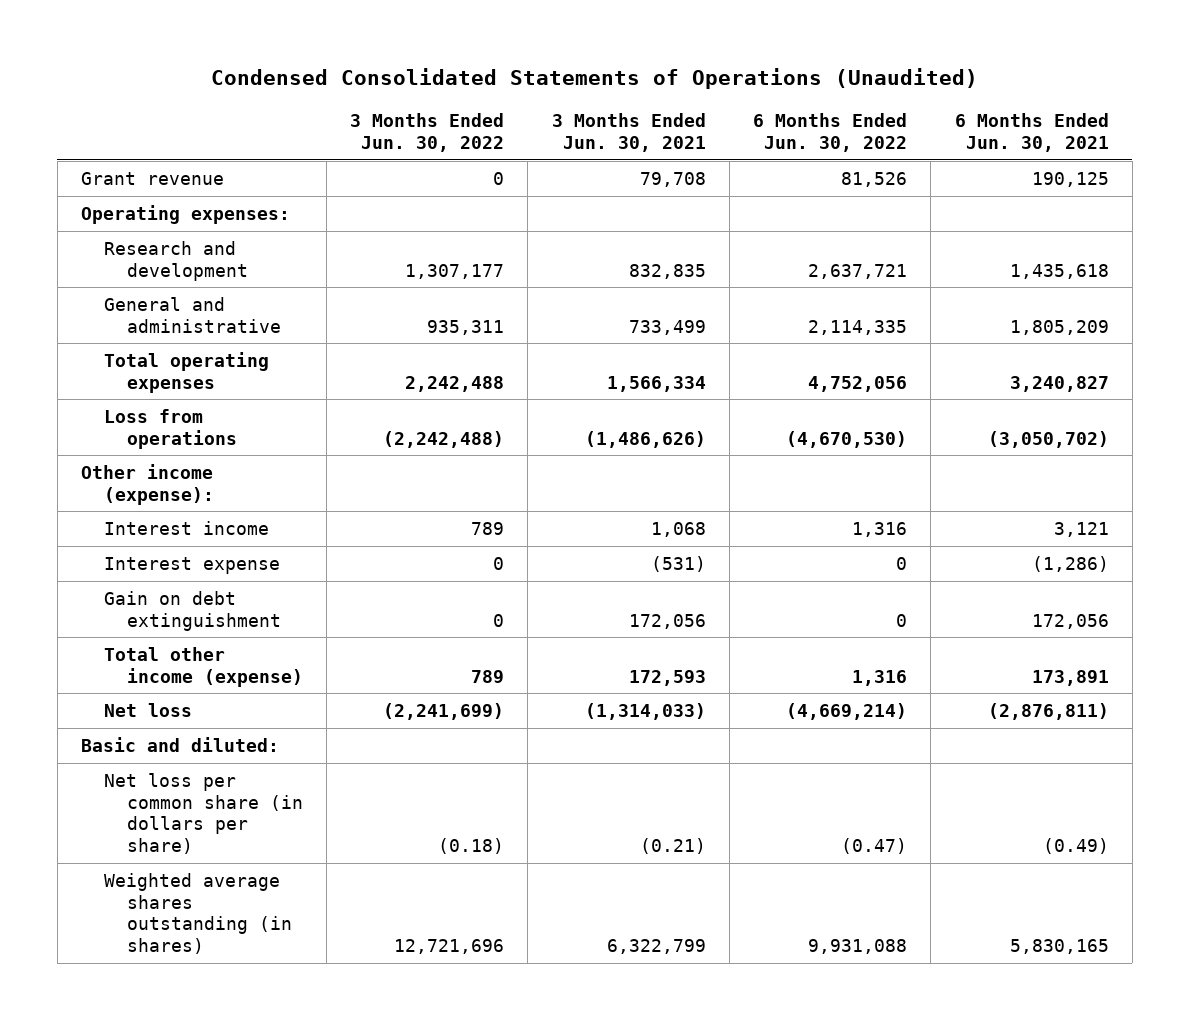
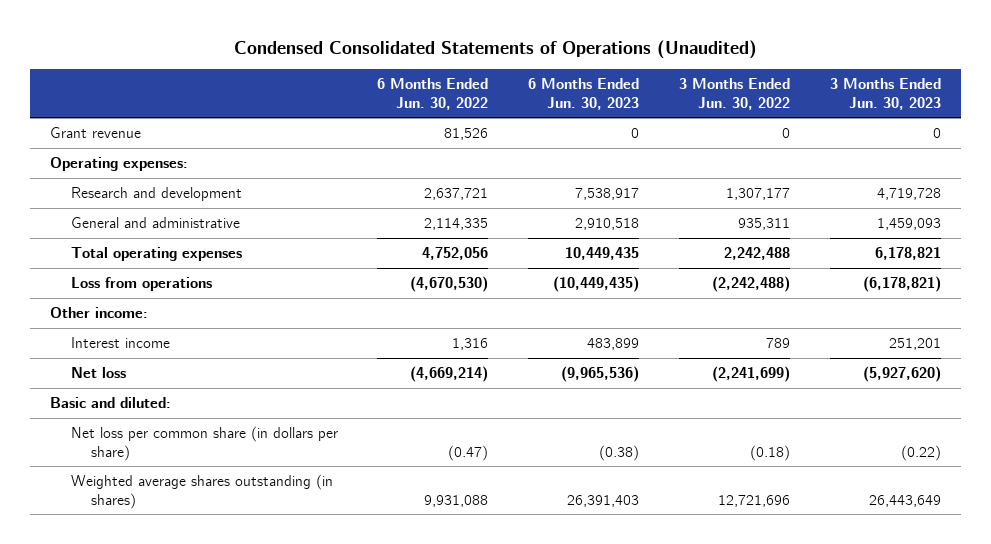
- | 3 Months Ended Jun. 30, 2022 | 3 Months Ended Jun. 30, 2021 | 6 Months Ended Jun. 30, 2022 | 6 Months Ended Jun. 30, 2021
+ | 6 Months Ended Jun. 30, 2022 | 6 Months Ended Jun. 30, 2023 | 3 Months Ended Jun. 30, 2022 | 3 Months Ended Jun. 30, 2023
- Other income (expense):
+ Other income:
- Interest expense | 0 | (531) | 0 | (1,286)
- Gain on debt extinguishment | 0 | 172,056 | 0 | 172,056
- Total other income (expense) | 789 | 172,593 | 1,316 | 173,891

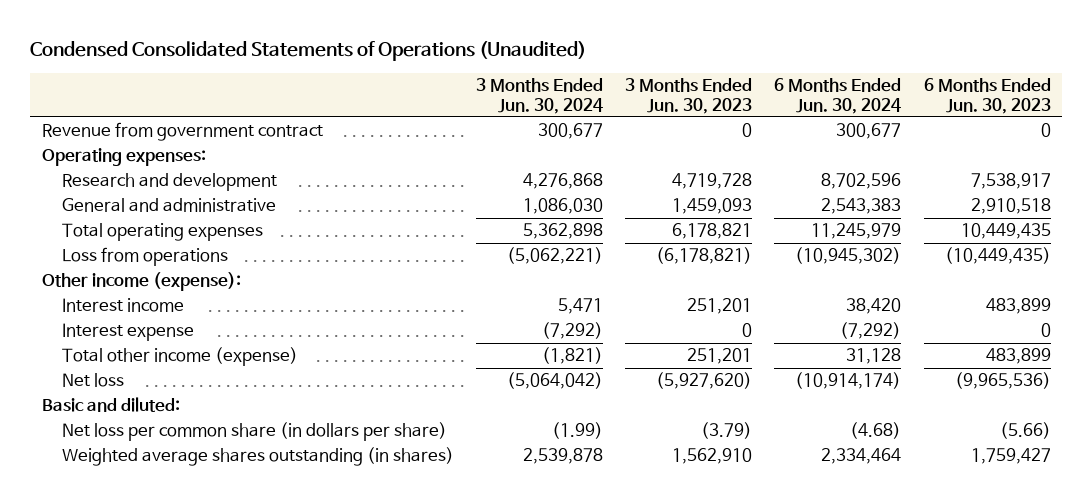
- | 6 Months Ended Jun. 30, 2022 | 6 Months Ended Jun. 30, 2023 | 3 Months Ended Jun. 30, 2022 | 3 Months Ended Jun. 30, 2023
+ | 3 Months Ended Jun. 30, 2024 | 3 Months Ended Jun. 30, 2023 | 6 Months Ended Jun. 30, 2024 | 6 Months Ended Jun. 30, 2023
- Grant revenue | 81,526 | 0 | 0 | 0
+ Revenue from government contract | 300,677 | 0 | 300,677 | 0
- Other income:
+ Other income (expense):
+ Interest expense | (7,292) | 0 | (7,292) | 0
+ Total other income (expense) | (1,821) | 251,201 | 31,128 | 483,899
- Net loss per common share (in dollars per share) | (0.47) | (0.38) | (0.18) | (0.22)
- Weighted average shares outstanding (in shares) | 9,931,088 | 26,391,403 | 12,721,696 | 26,443,649
+ Net loss per common share (in dollars per share) | (1.99) | (3.79) | (4.68) | (5.66)
+ Weighted average shares outstanding (in shares) | 2,539,878 | 1,562,910 | 2,334,464 | 1,759,427

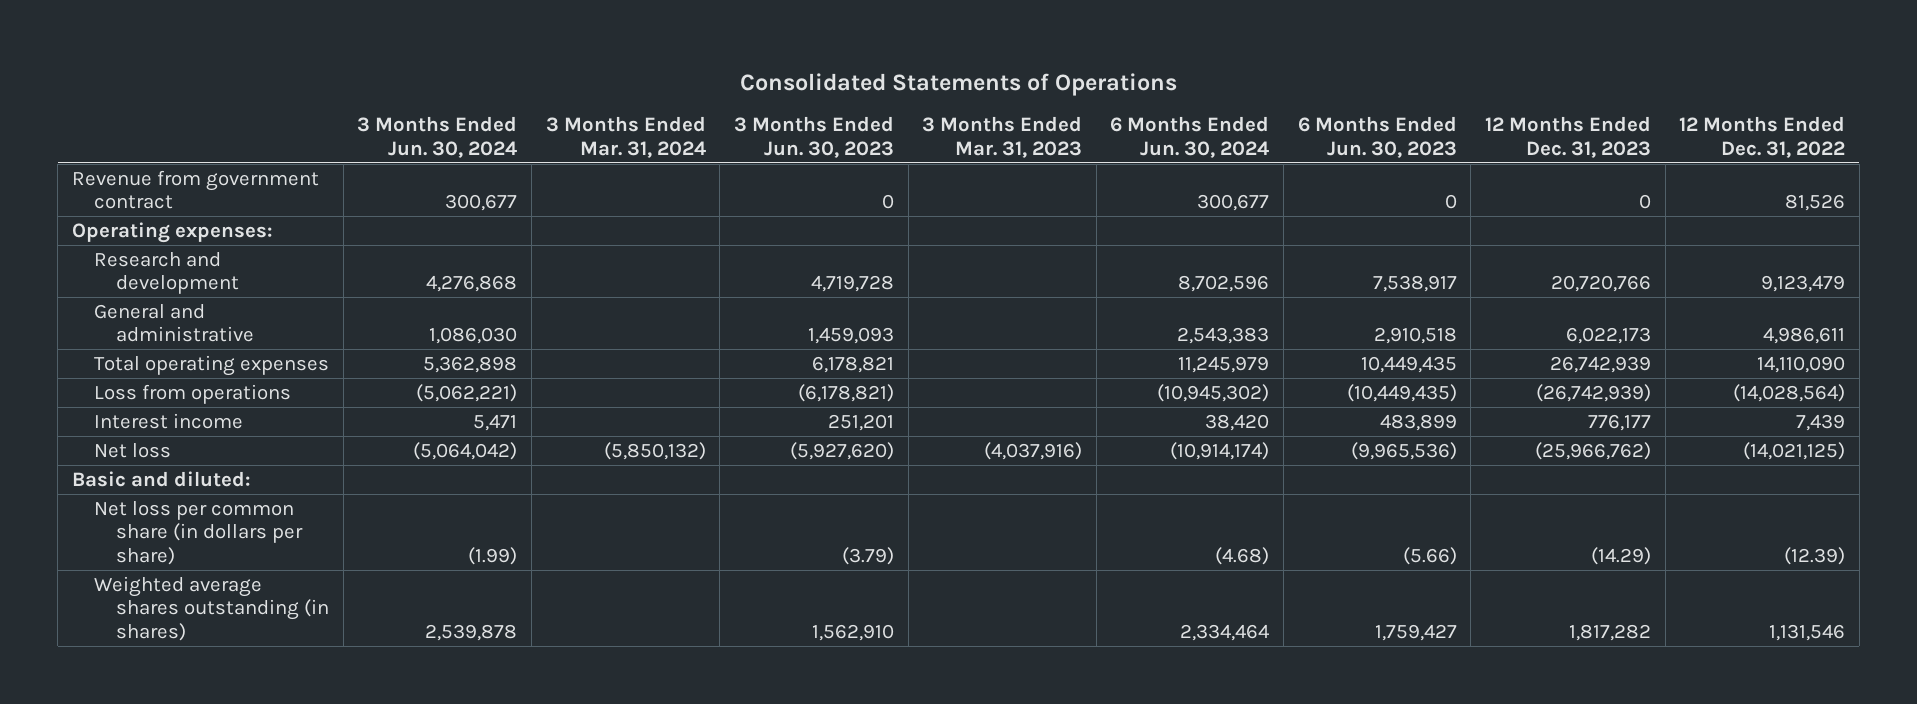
- Condensed Consolidated Statements of Operations (Unaudited)
+ Consolidated Statements of Operations
- | 3 Months Ended Jun. 30, 2024 | 3 Months Ended Jun. 30, 2023 | 6 Months Ended Jun. 30, 2024 | 6 Months Ended Jun. 30, 2023
+ | 3 Months Ended Jun. 30, 2024 | 3 Months Ended Mar. 31, 2024 | 3 Months Ended Jun. 30, 2023 | 3 Months Ended Mar. 31, 2023 | 6 Months Ended Jun. 30, 2024 | 6 Months Ended Jun. 30, 2023 | 12 Months Ended Dec. 31, 2023 | 12 Months Ended Dec. 31, 2022
- Other income (expense):
- Interest expense | (7,292) | 0 | (7,292) | 0
- Total other income (expense) | (1,821) | 251,201 | 31,128 | 483,899

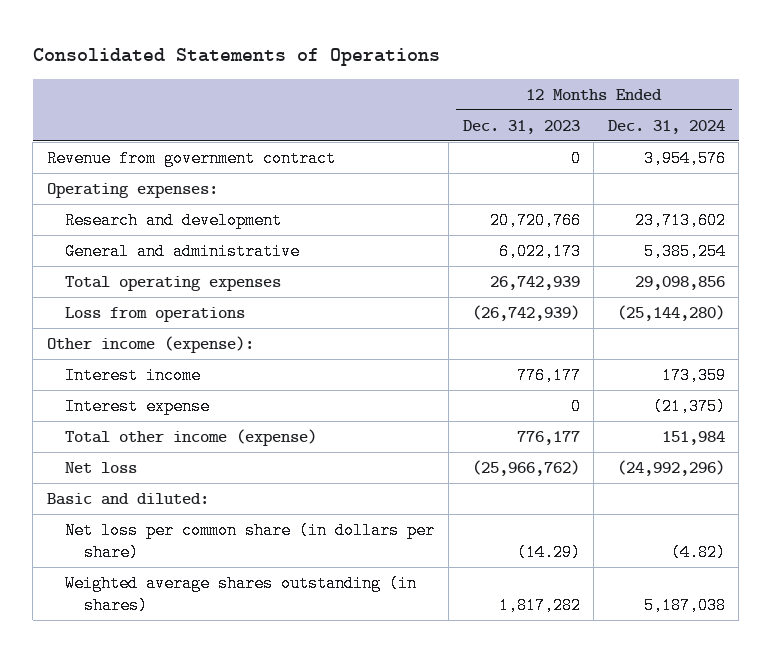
- | 3 Months Ended Jun. 30, 2024 | 3 Months Ended Mar. 31, 2024 | 3 Months Ended Jun. 30, 2023 | 3 Months Ended Mar. 31, 2023 | 6 Months Ended Jun. 30, 2024 | 6 Months Ended Jun. 30, 2023 | 12 Months Ended Dec. 31, 2023 | 12 Months Ended Dec. 31, 2022
+ | 12 Months Ended Dec. 31, 2023 | 12 Months Ended Dec. 31, 2024
+ Other income (expense):
+ Interest expense | 0 | (21,375)
+ Total other income (expense) | 776,177 | 151,984

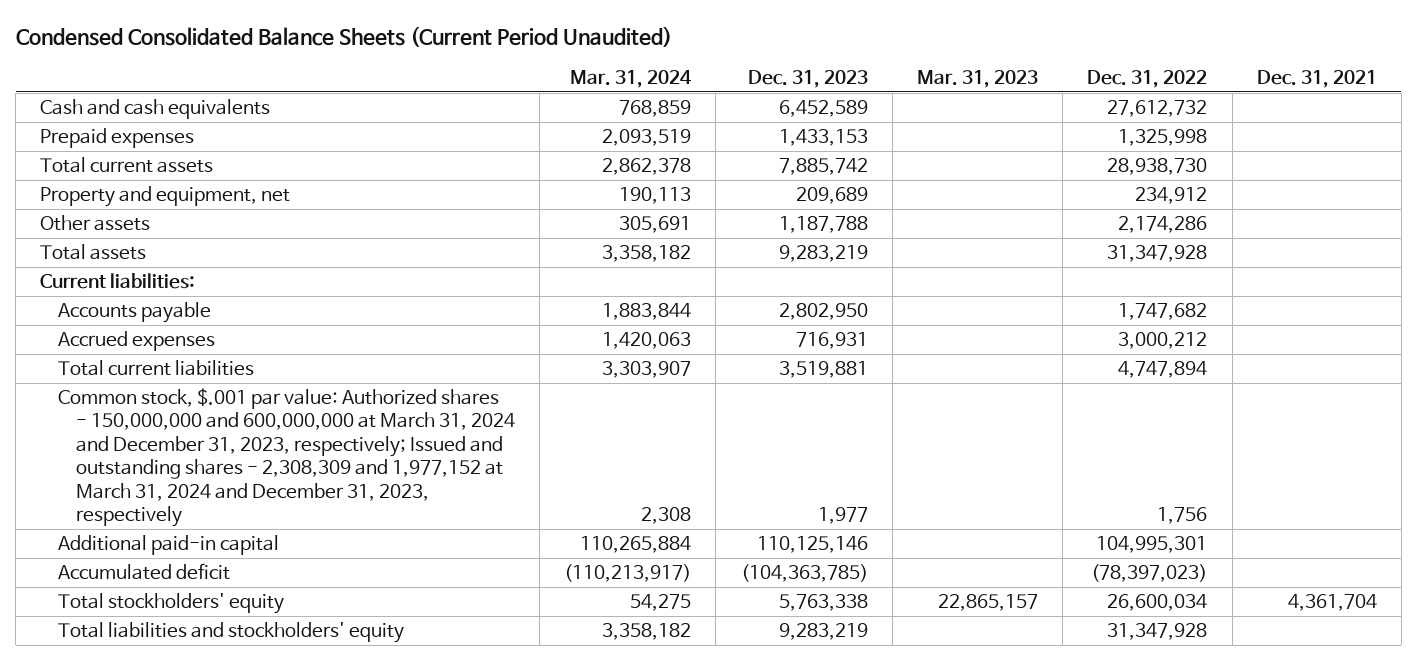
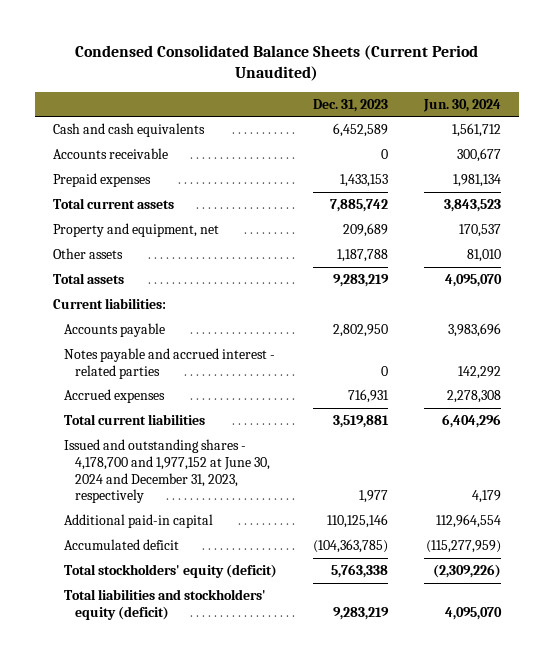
- | Mar. 31, 2024 | Dec. 31, 2023 | Mar. 31, 2023 | Dec. 31, 2022 | Dec. 31, 2021
+ | Dec. 31, 2023 | Jun. 30, 2024
+ Accounts receivable | 0 | 300,677
+ Notes payable and accrued interest - related parties | 0 | 142,292
- Common stock, $.001 par value: Authorized shares - 150,000,000 and 600,000,000 at March 31, 2024 and December 31, 2023, respectively; Issued and outstanding shares - 2,308,309 and 1,977,152 at March 31, 2024 and December 31, 2023, respectively | 2,308 | 1,977 | | 1,756 |
+ Issued and outstanding shares - 4,178,700 and 1,977,152 at June 30, 2024 and December 31, 2023, respectively | 1,977 | 4,179
- Total stockholders' equity | 54,275 | 5,763,338 | 22,865,157 | 26,600,034 | 4,361,704
- Total liabilities and stockholders' equity | 3,358,182 | 9,283,219 | | 31,347,928 |
+ Total stockholders' equity (deficit) | 5,763,338 | (2,309,226)
+ Total liabilities and stockholders' equity (deficit) | 9,283,219 | 4,095,070

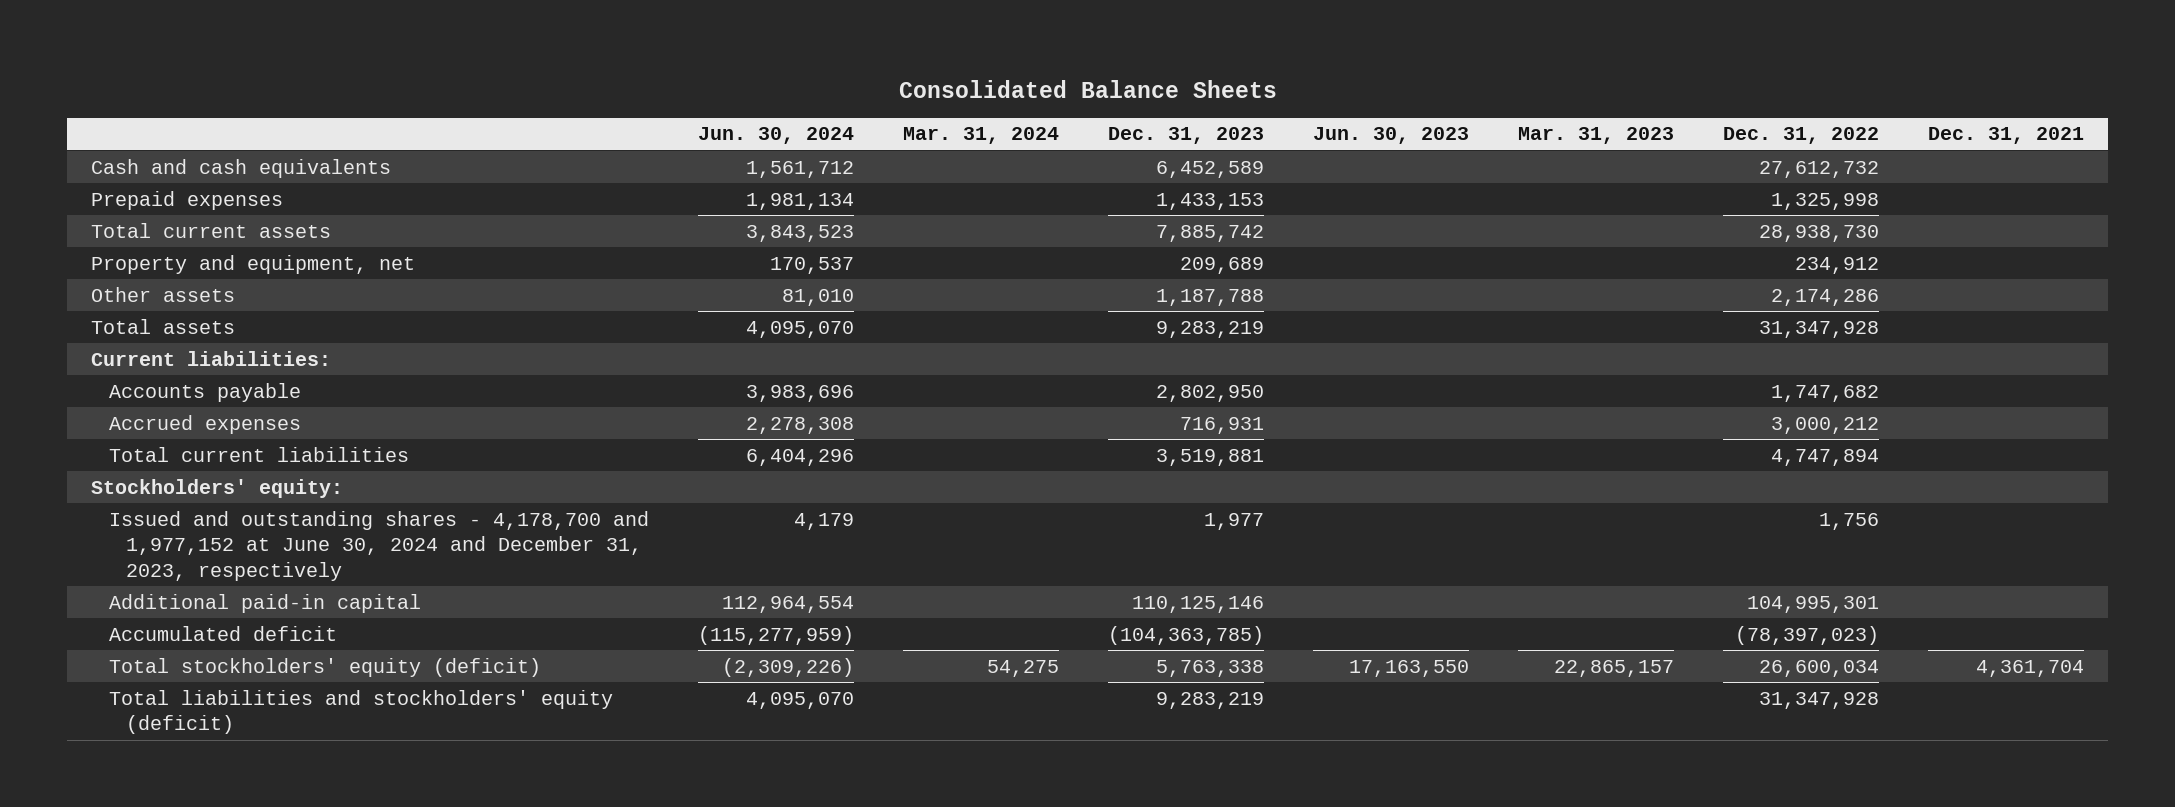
- Condensed Consolidated Balance Sheets (Current Period Unaudited)
+ Consolidated Balance Sheets
- | Dec. 31, 2023 | Jun. 30, 2024
+ | Jun. 30, 2024 | Mar. 31, 2024 | Dec. 31, 2023 | Jun. 30, 2023 | Mar. 31, 2023 | Dec. 31, 2022 | Dec. 31, 2021
- Accounts receivable | 0 | 300,677
- Notes payable and accrued interest - related parties | 0 | 142,292
+ Stockholders' equity:

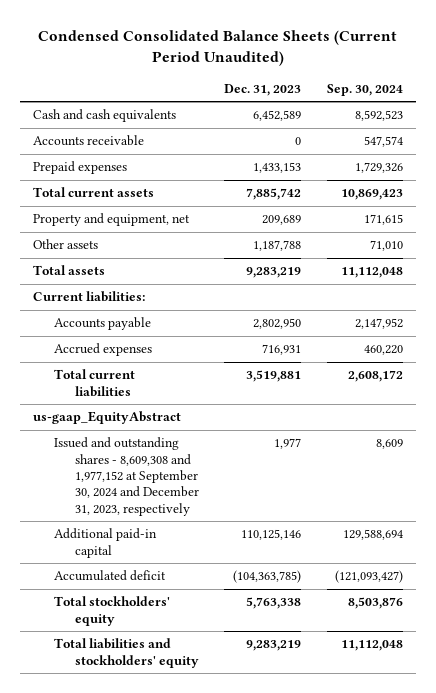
- Consolidated Balance Sheets
+ Condensed Consolidated Balance Sheets (Current Period Unaudited)
- | Jun. 30, 2024 | Mar. 31, 2024 | Dec. 31, 2023 | Jun. 30, 2023 | Mar. 31, 2023 | Dec. 31, 2022 | Dec. 31, 2021
+ | Dec. 31, 2023 | Sep. 30, 2024
+ Accounts receivable | 0 | 547,574
- Stockholders' equity:
- Issued and outstanding shares - 4,178,700 and 1,977,152 at June 30, 2024 and December 31, 2023, respectively | 4,179 | | 1,977 | | | 1,756 |
+ us-gaap_EquityAbstract
+ Issued and outstanding shares - 8,609,308 and 1,977,152 at September 30, 2024 and December 31, 2023, respectively | 1,977 | 8,609
- Total stockholders' equity (deficit) | (2,309,226) | 54,275 | 5,763,338 | 17,163,550 | 22,865,157 | 26,600,034 | 4,361,704
- Total liabilities and stockholders' equity (deficit) | 4,095,070 | | 9,283,219 | | | 31,347,928 |
+ Total stockholders' equity | 5,763,338 | 8,503,876
+ Total liabilities and stockholders' equity | 9,283,219 | 11,112,048

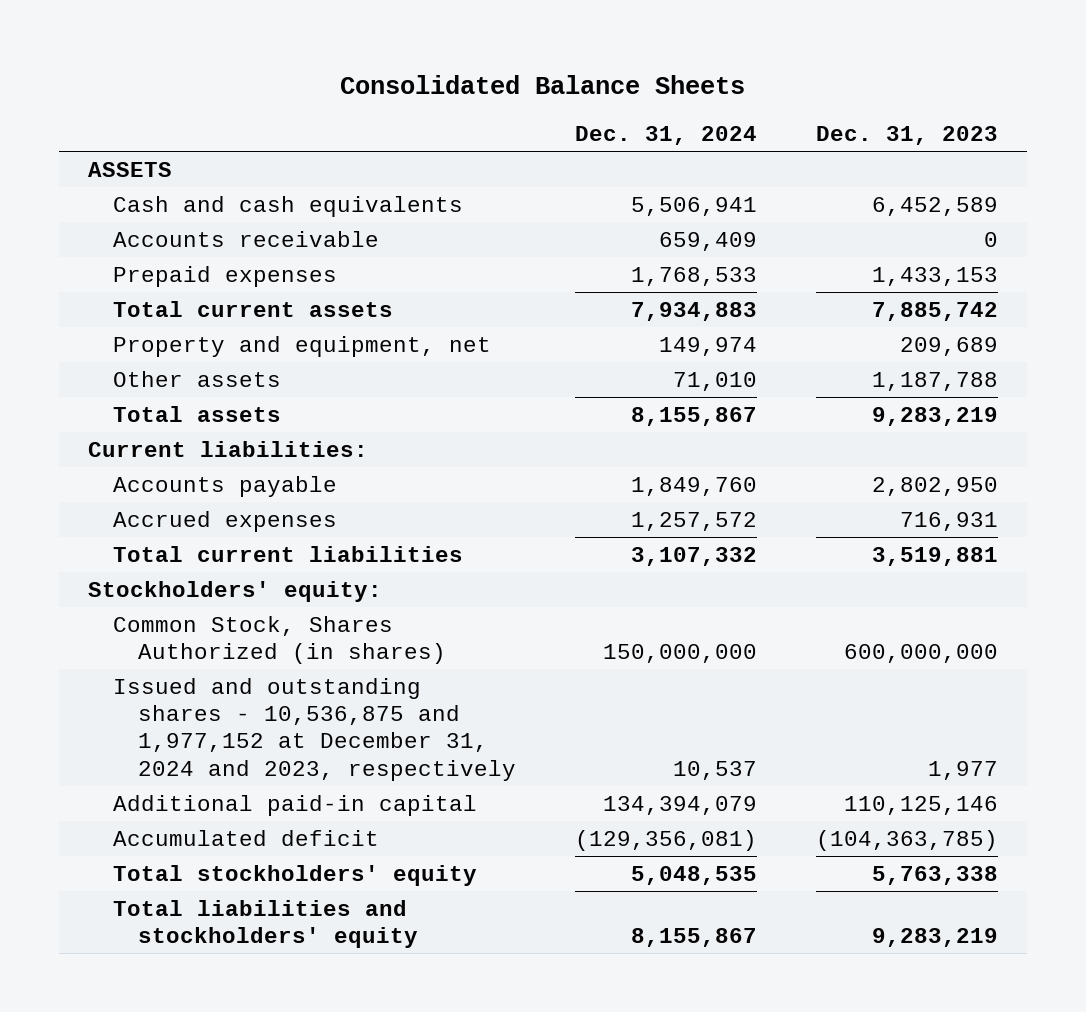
- Condensed Consolidated Balance Sheets (Current Period Unaudited)
+ Consolidated Balance Sheets
- | Dec. 31, 2023 | Sep. 30, 2024
+ | Dec. 31, 2024 | Dec. 31, 2023
+ ASSETS
- us-gaap_EquityAbstract
- Issued and outstanding shares - 8,609,308 and 1,977,152 at September 30, 2024 and December 31, 2023, respectively | 1,977 | 8,609
+ Stockholders' equity:
+ Common Stock, Shares Authorized (in shares) | 150,000,000 | 600,000,000
+ Issued and outstanding shares - 10,536,875 and 1,977,152 at December 31, 2024 and 2023, respectively | 10,537 | 1,977

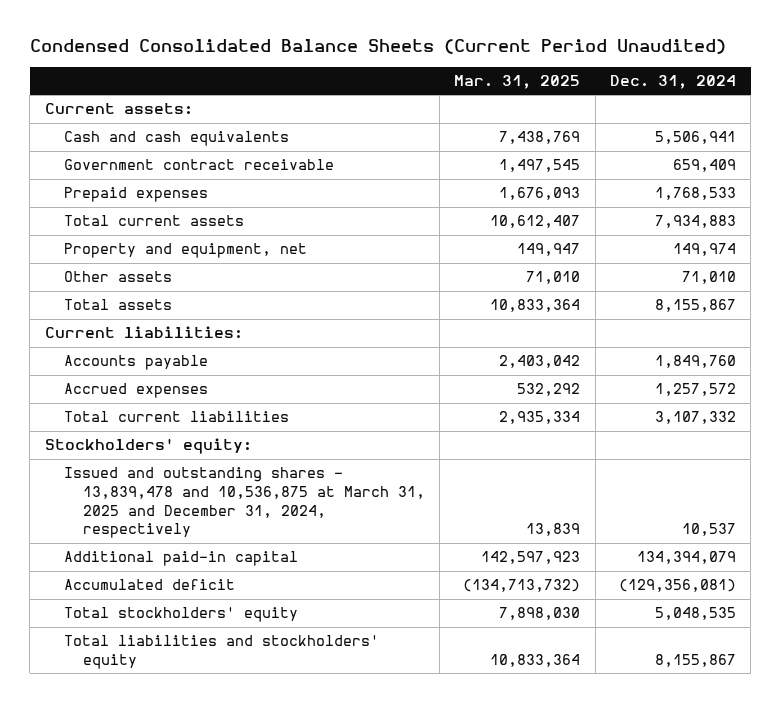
- Consolidated Balance Sheets
+ Condensed Consolidated Balance Sheets (Current Period Unaudited)
- | Dec. 31, 2024 | Dec. 31, 2023
+ | Mar. 31, 2025 | Dec. 31, 2024
- ASSETS
+ Current assets:
- Accounts receivable | 659,409 | 0
+ Government contract receivable | 1,497,545 | 659,409
- Common Stock, Shares Authorized (in shares) | 150,000,000 | 600,000,000
- Issued and outstanding shares - 10,536,875 and 1,977,152 at December 31, 2024 and 2023, respectively | 10,537 | 1,977
+ Issued and outstanding shares - 13,839,478 and 10,536,875 at March 31, 2025 and December 31, 2024, respectively | 13,839 | 10,537

